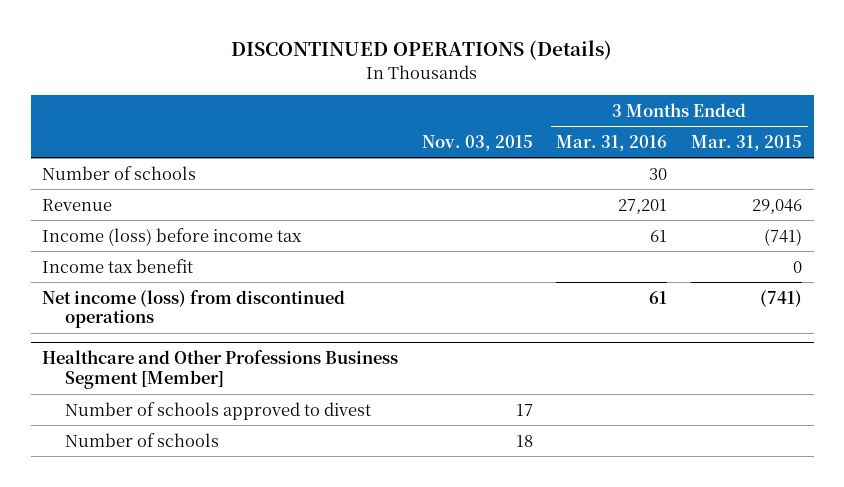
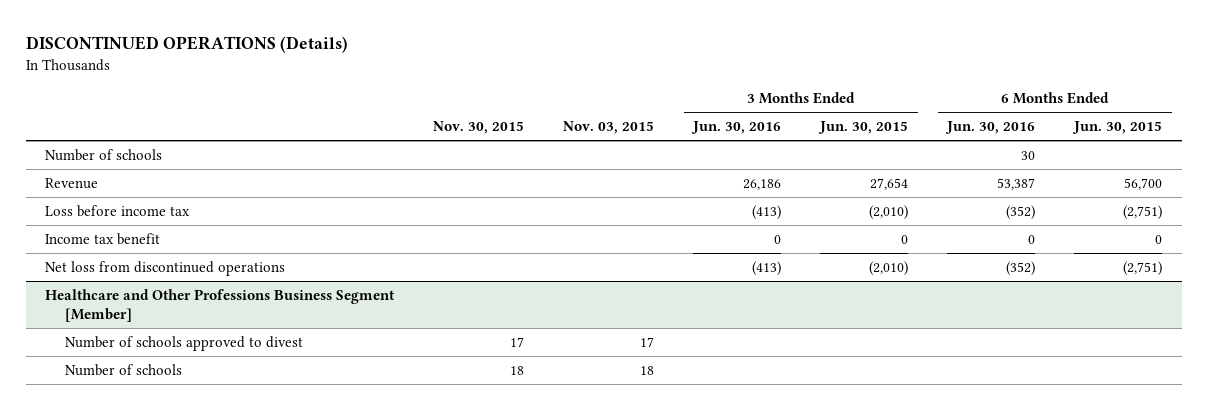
- | Nov. 03, 2015 | 3 Months Ended Mar. 31, 2016 | 3 Months Ended Mar. 31, 2015
+ | Nov. 30, 2015 | Nov. 03, 2015 | 3 Months Ended Jun. 30, 2016 | 3 Months Ended Jun. 30, 2015 | 6 Months Ended Jun. 30, 2016 | 6 Months Ended Jun. 30, 2015
- Income (loss) before income tax | | 61 | (741)
+ Loss before income tax | | | (413) | (2,010) | (352) | (2,751)
- Net income (loss) from discontinued operations | | 61 | (741)
+ Net loss from discontinued operations | | | (413) | (2,010) | (352) | (2,751)

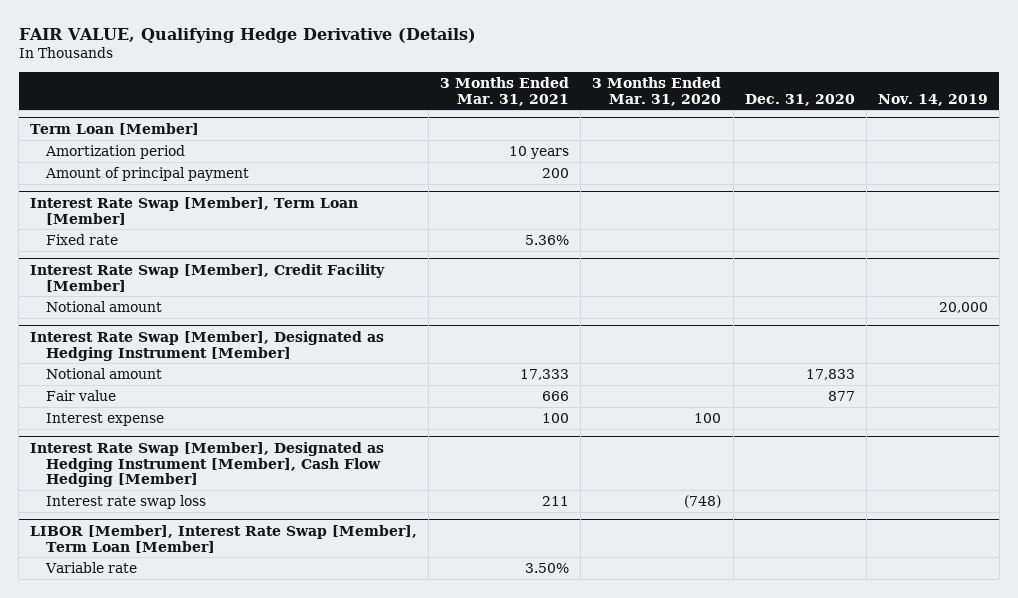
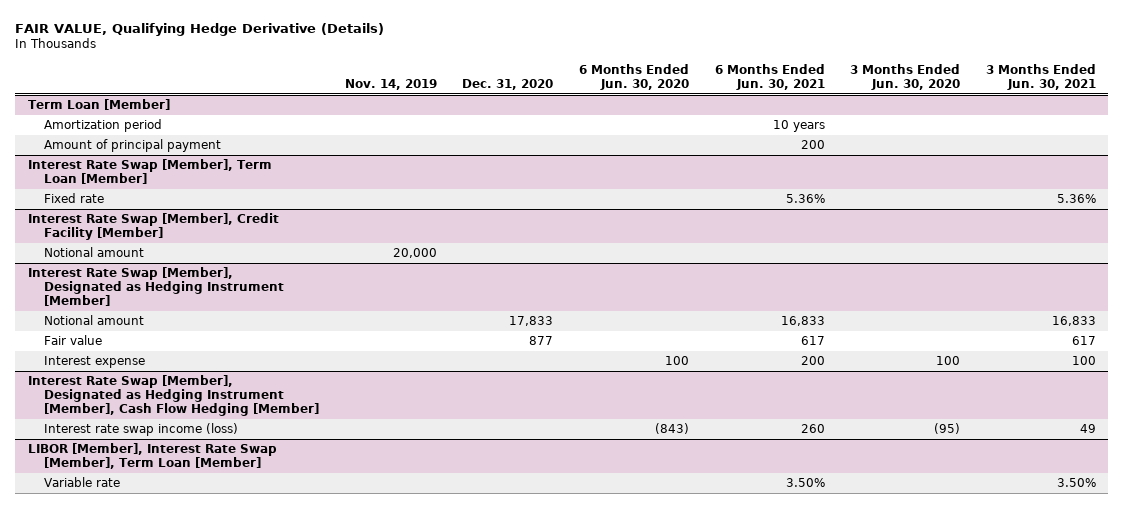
- | 3 Months Ended Mar. 31, 2021 | 3 Months Ended Mar. 31, 2020 | Dec. 31, 2020 | Nov. 14, 2019
+ | Nov. 14, 2019 | Dec. 31, 2020 | 6 Months Ended Jun. 30, 2020 | 6 Months Ended Jun. 30, 2021 | 3 Months Ended Jun. 30, 2020 | 3 Months Ended Jun. 30, 2021
@ Interest Rate Swap [Member], Designated as Hedging Instrument [Member], Cash Flow Hedging [Member]
- Interest rate swap loss | 211 | (748) | |
+ Interest rate swap income (loss) | | | (843) | 260 | (95) | 49

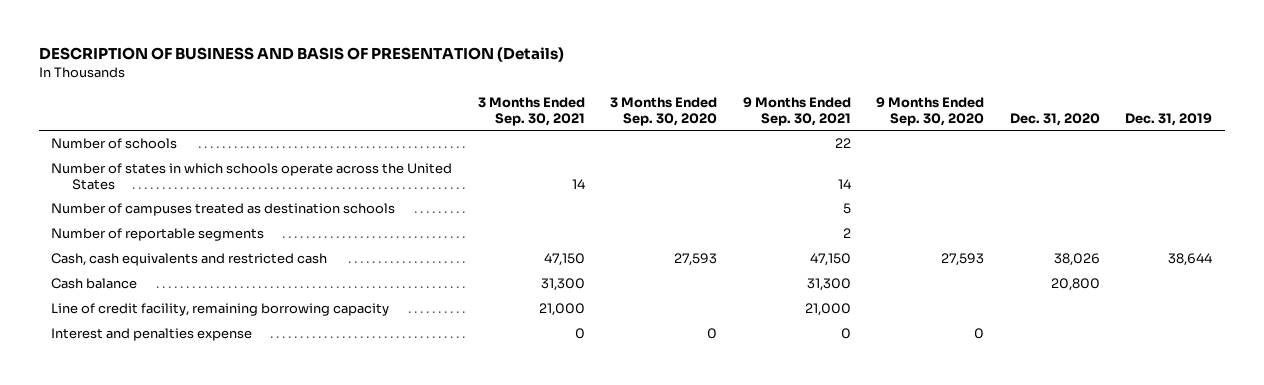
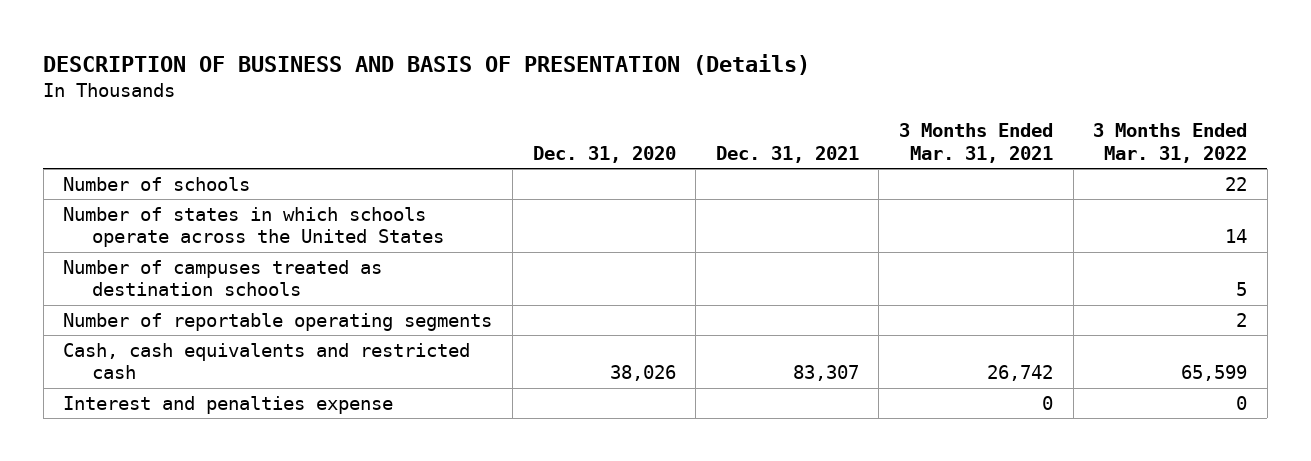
- | 3 Months Ended Sep. 30, 2021 | 3 Months Ended Sep. 30, 2020 | 9 Months Ended Sep. 30, 2021 | 9 Months Ended Sep. 30, 2020 | Dec. 31, 2020 | Dec. 31, 2019
+ | Dec. 31, 2020 | Dec. 31, 2021 | 3 Months Ended Mar. 31, 2021 | 3 Months Ended Mar. 31, 2022
- Number of reportable segments | | | 2 | | |
+ Number of reportable operating segments | | | | 2
- Cash balance | 31,300 | | 31,300 | | 20,800 |
- Line of credit facility, remaining borrowing capacity | 21,000 | | 21,000 | | |

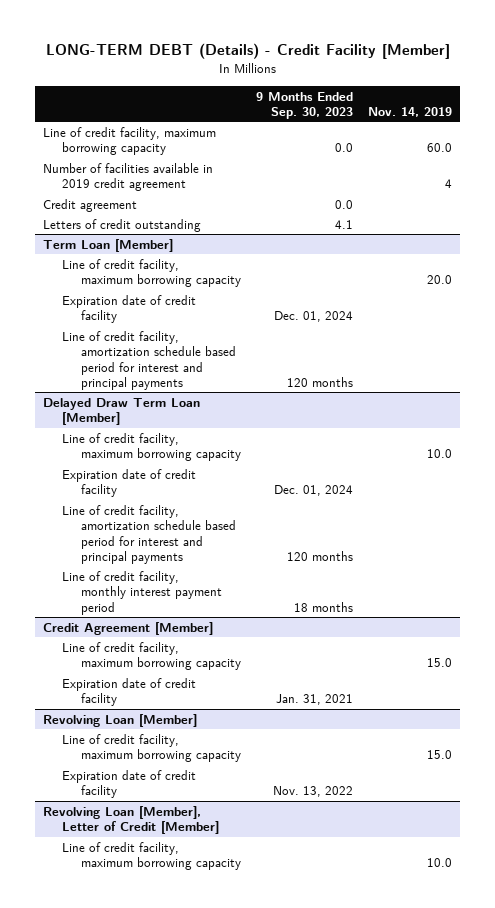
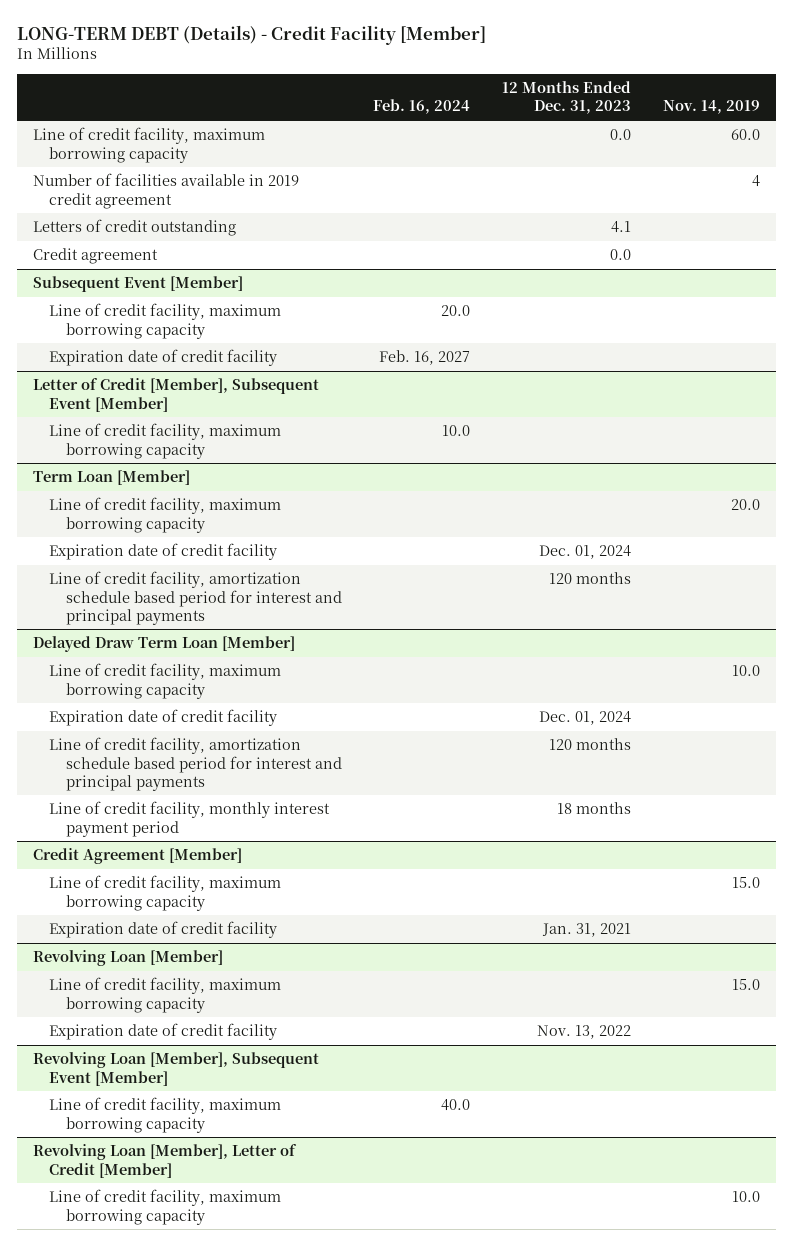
- | 9 Months Ended Sep. 30, 2023 | Nov. 14, 2019
+ | Feb. 16, 2024 | 12 Months Ended Dec. 31, 2023 | Nov. 14, 2019
moved down: Credit agreement | | 0.0 |
+ Subsequent Event [Member]
+ Line of credit facility, maximum borrowing capacity | 20.0 | |
+ Expiration date of credit facility | Feb. 16, 2027 | |
+ Letter of Credit [Member], Subsequent Event [Member]
+ Line of credit facility, maximum borrowing capacity | 10.0 | |
+ Revolving Loan [Member], Subsequent Event [Member]
+ Line of credit facility, maximum borrowing capacity | 40.0 | |

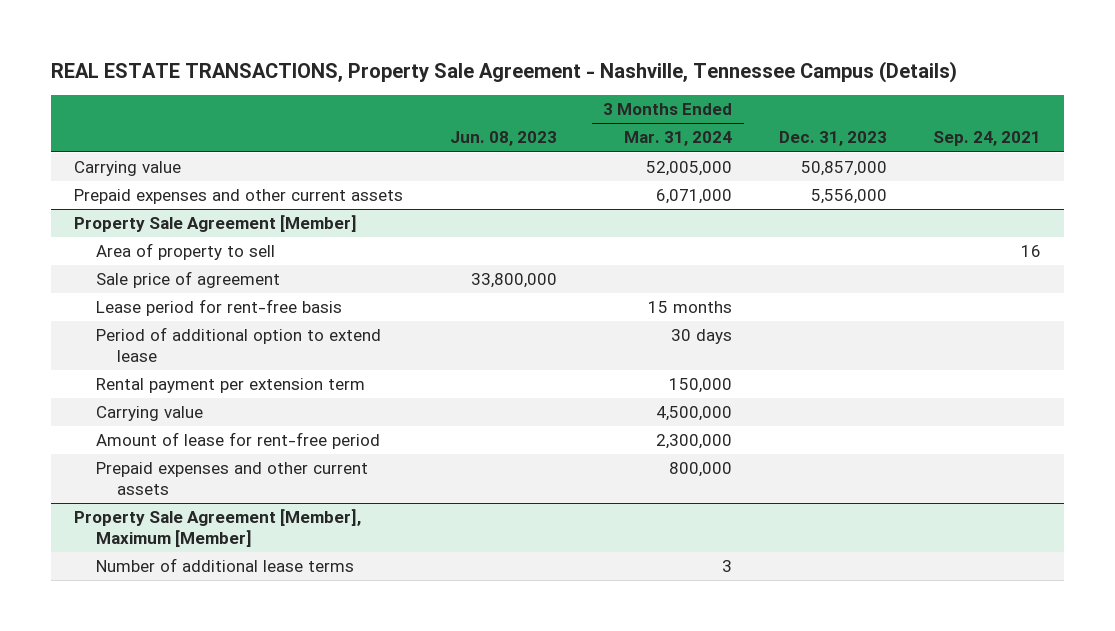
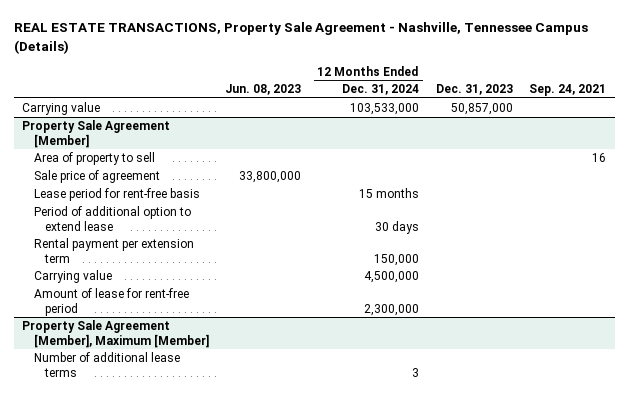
- | Jun. 08, 2023 | 3 Months Ended Mar. 31, 2024 | Dec. 31, 2023 | Sep. 24, 2021
+ | Jun. 08, 2023 | 12 Months Ended Dec. 31, 2024 | Dec. 31, 2023 | Sep. 24, 2021
- Prepaid expenses and other current assets | | 6,071,000 | 5,556,000 |
@ Property Sale Agreement [Member]
- Prepaid expenses and other current assets | | 800,000 | |

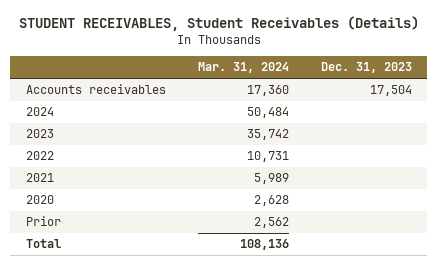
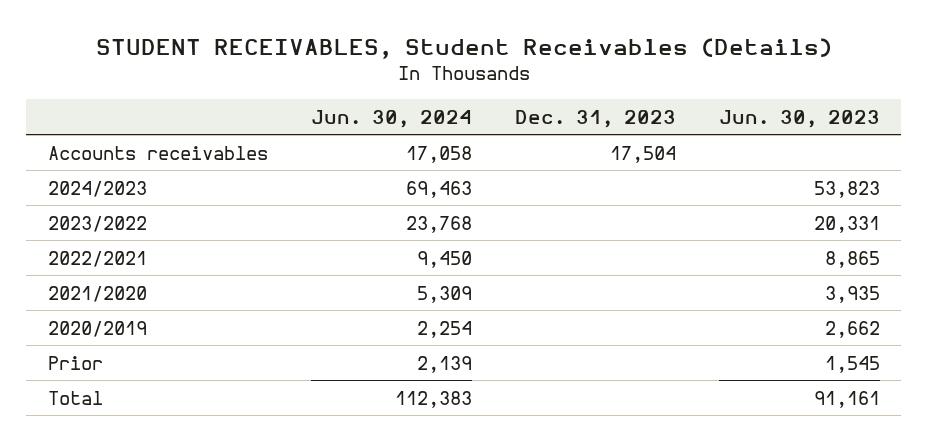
- | Mar. 31, 2024 | Dec. 31, 2023
+ | Jun. 30, 2024 | Dec. 31, 2023 | Jun. 30, 2023
- 2024 | 50,484 |
- 2023 | 35,742 |
- 2022 | 10,731 |
- 2021 | 5,989 |
- 2020 | 2,628 |
+ 2024/2023 | 69,463 | | 53,823
+ 2023/2022 | 23,768 | | 20,331
+ 2022/2021 | 9,450 | | 8,865
+ 2021/2020 | 5,309 | | 3,935
+ 2020/2019 | 2,254 | | 2,662

